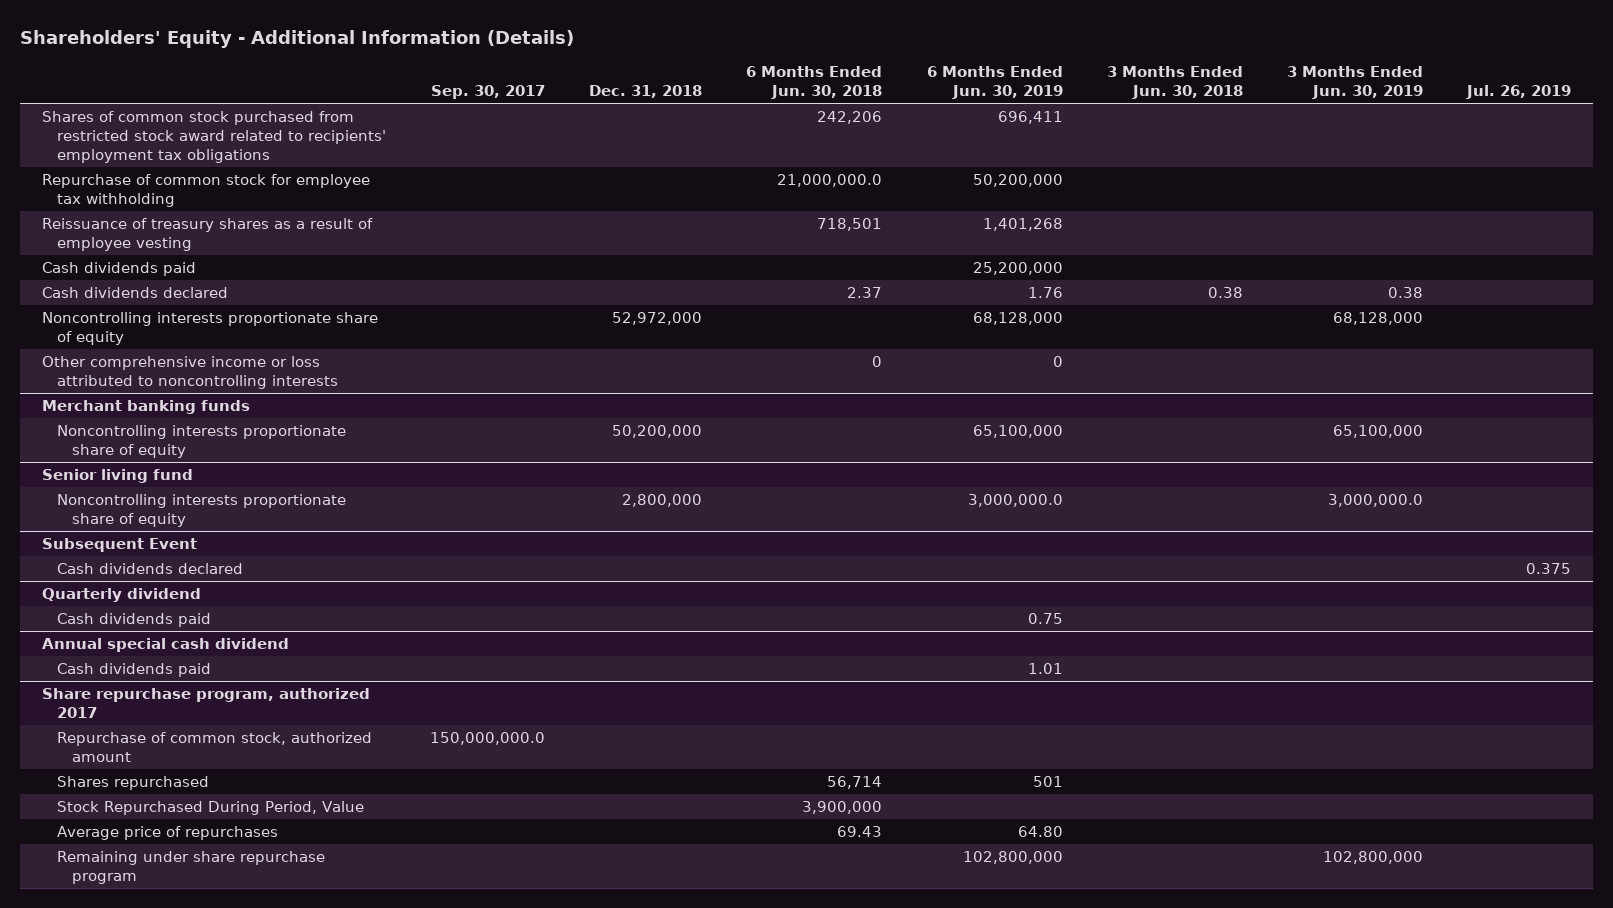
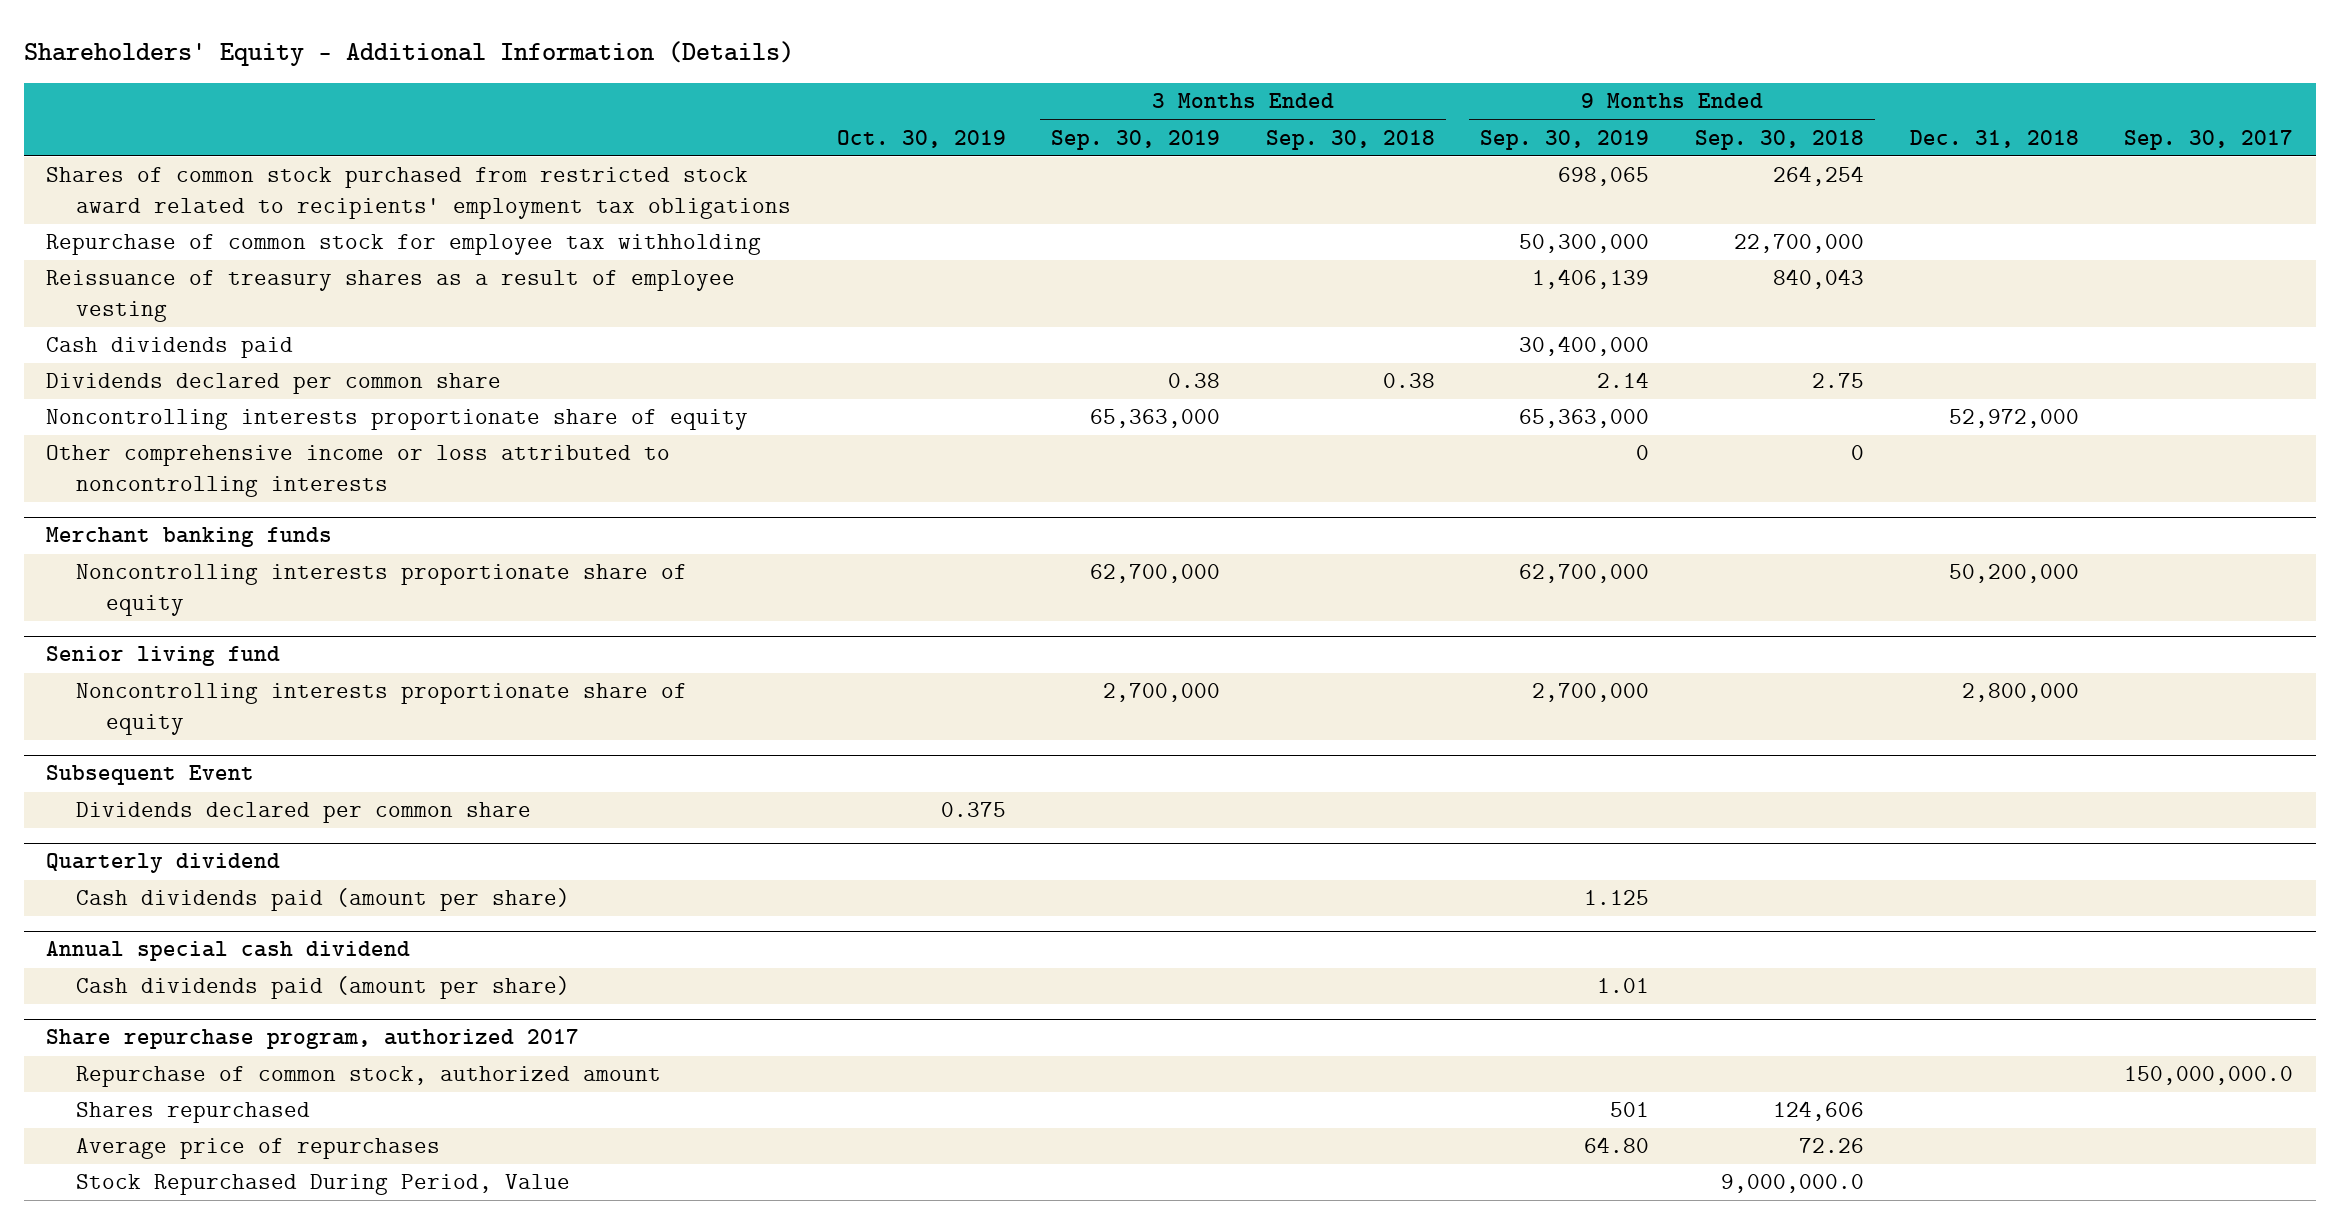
- | Sep. 30, 2017 | Dec. 31, 2018 | 6 Months Ended Jun. 30, 2018 | 6 Months Ended Jun. 30, 2019 | 3 Months Ended Jun. 30, 2018 | 3 Months Ended Jun. 30, 2019 | Jul. 26, 2019
+ | Oct. 30, 2019 | 3 Months Ended Sep. 30, 2019 | 3 Months Ended Sep. 30, 2018 | 9 Months Ended Sep. 30, 2019 | 9 Months Ended Sep. 30, 2018 | Dec. 31, 2018 | Sep. 30, 2017
- Cash dividends declared | | | 2.37 | 1.76 | 0.38 | 0.38 |
+ Dividends declared per common share | | 0.38 | 0.38 | 2.14 | 2.75 | |
@ Subsequent Event
- Cash dividends declared | | | | | | | 0.375
+ Dividends declared per common share | 0.375 | | | | | |
@ Quarterly dividend
- Cash dividends paid | | | | 0.75 | | |
+ Cash dividends paid (amount per share) | | | | 1.125 | | |
@ Annual special cash dividend
- Cash dividends paid | | | | 1.01 | | |
+ Cash dividends paid (amount per share) | | | | 1.01 | | |
@ Share repurchase program, authorized 2017
- Remaining under share repurchase program | | | | 102,800,000 | | 102,800,000 |
moved down: Stock Repurchased During Period, Value | | | | | 9,000,000.0 | |

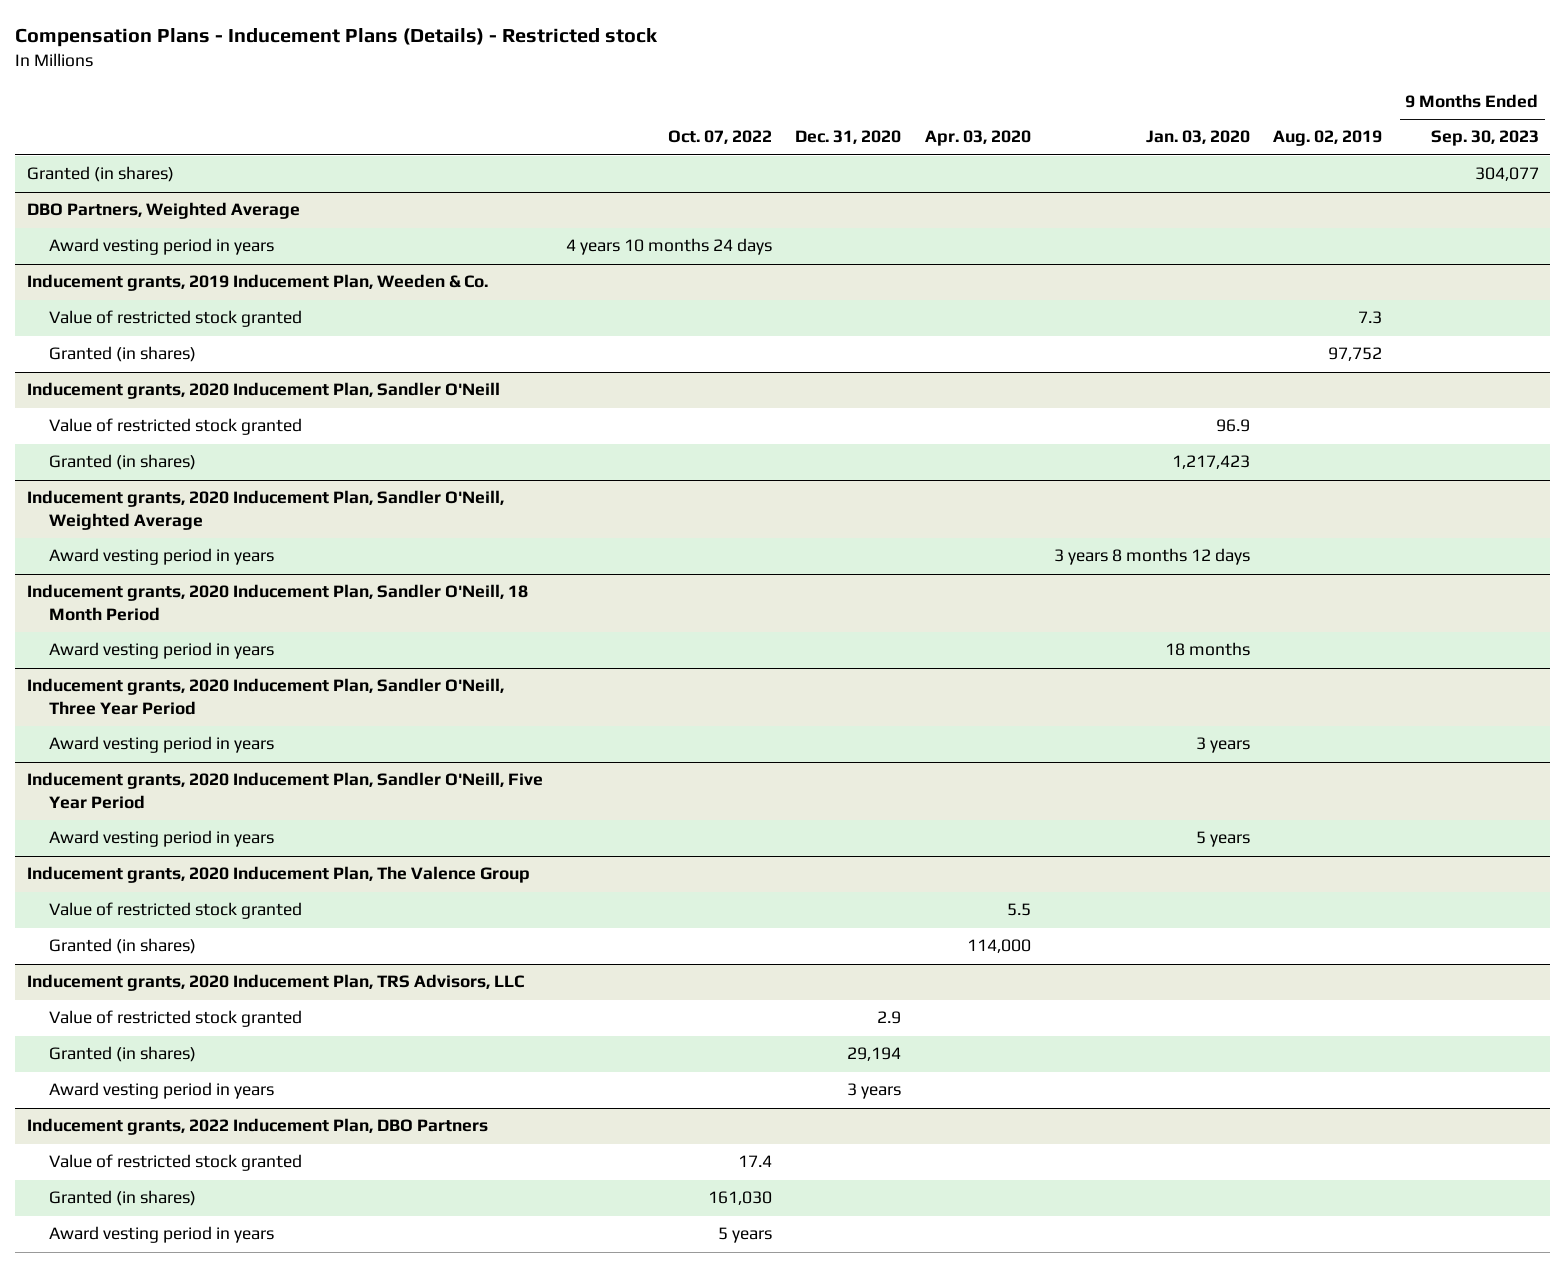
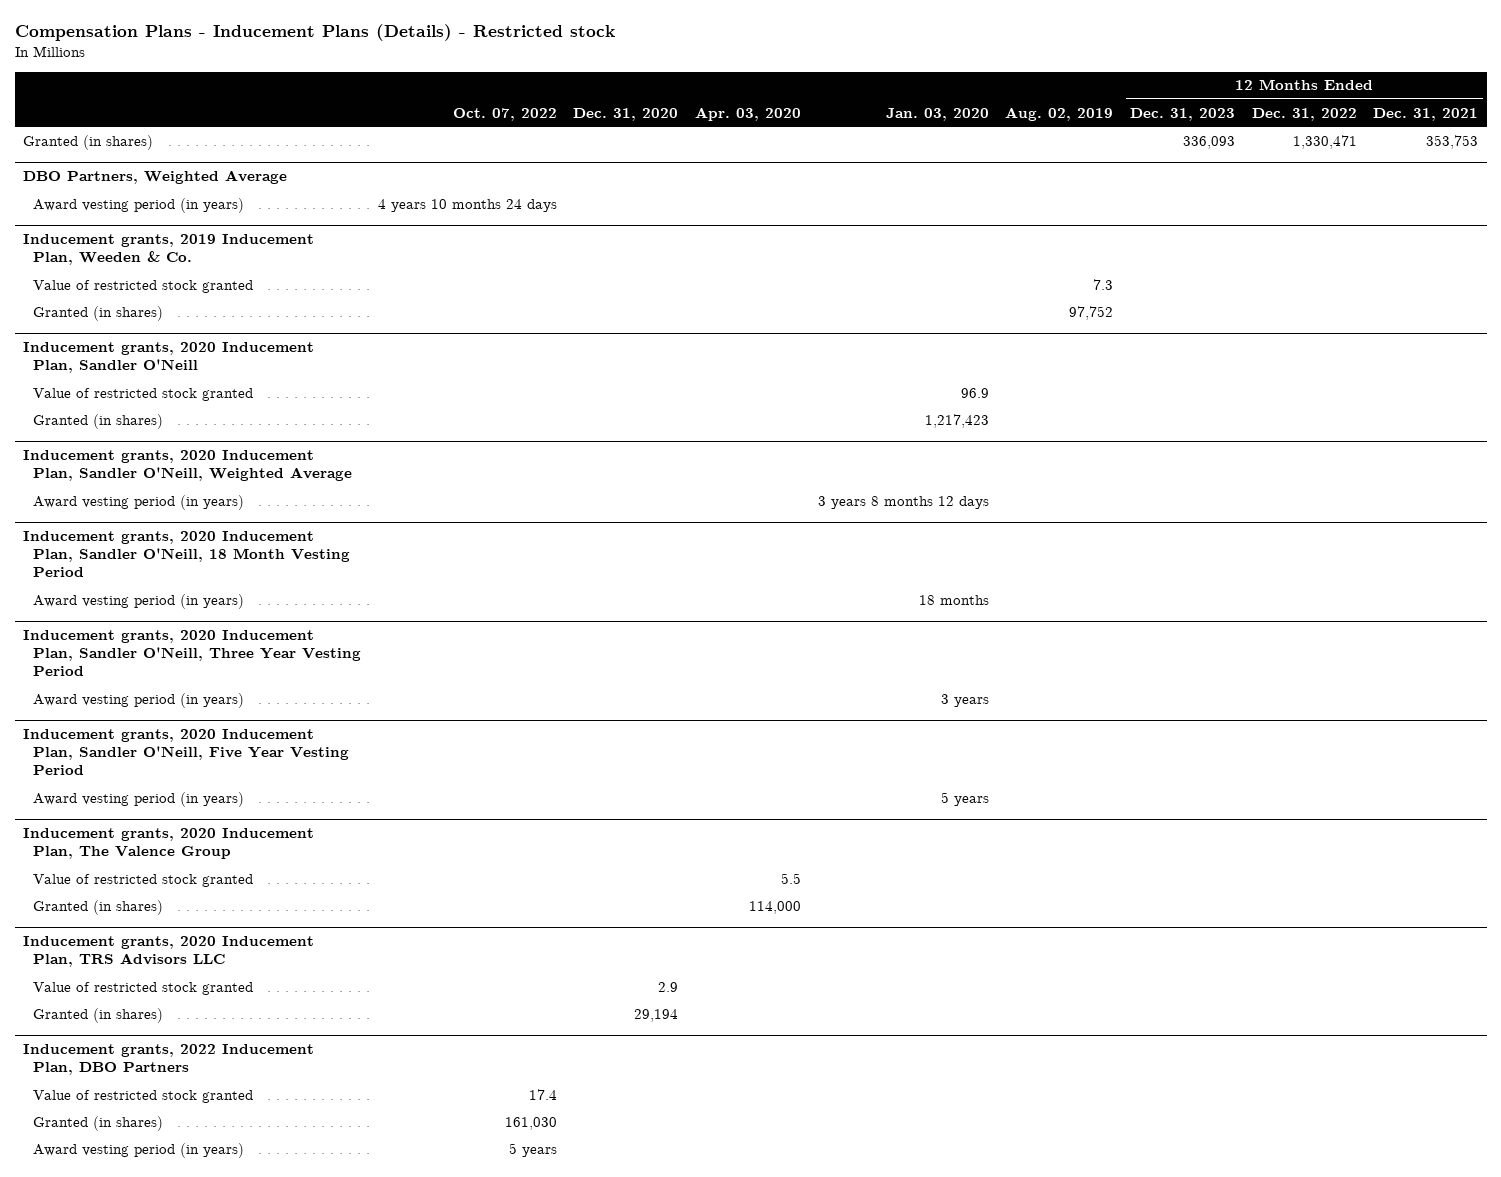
- | Oct. 07, 2022 | Dec. 31, 2020 | Apr. 03, 2020 | Jan. 03, 2020 | Aug. 02, 2019 | 9 Months Ended Sep. 30, 2023
+ | Oct. 07, 2022 | Dec. 31, 2020 | Apr. 03, 2020 | Jan. 03, 2020 | Aug. 02, 2019 | 12 Months Ended Dec. 31, 2023 | 12 Months Ended Dec. 31, 2022 | 12 Months Ended Dec. 31, 2021
@ DBO Partners, Weighted Average
- Award vesting period in years | 4 years 10 months 24 days | | | | |
+ Award vesting period (in years) | 4 years 10 months 24 days | | | | | | |
@ Inducement grants, 2020 Inducement Plan, Sandler O'Neill, Weighted Average
- Award vesting period in years | | | | 3 years 8 months 12 days | |
- Inducement grants, 2020 Inducement Plan, Sandler O'Neill, 18 Month Period
- Award vesting period in years | | | | 18 months | |
- Inducement grants, 2020 Inducement Plan, Sandler O'Neill, Three Year Period
- Award vesting period in years | | | | 3 years | |
- Inducement grants, 2020 Inducement Plan, Sandler O'Neill, Five Year Period
- Award vesting period in years | | | | 5 years | |
@ Inducement grants, 2020 Inducement Plan, Sandler O'Neill, Weighted Average
+ Award vesting period (in years) | | | | 3 years 8 months 12 days | | | |
+ Inducement grants, 2020 Inducement Plan, Sandler O'Neill, 18 Month Vesting Period
+ Award vesting period (in years) | | | | 18 months | | | |
+ Inducement grants, 2020 Inducement Plan, Sandler O'Neill, Three Year Vesting Period
+ Award vesting period (in years) | | | | 3 years | | | |
+ Inducement grants, 2020 Inducement Plan, Sandler O'Neill, Five Year Vesting Period
+ Award vesting period (in years) | | | | 5 years | | | |
- Inducement grants, 2020 Inducement Plan, TRS Advisors, LLC
+ Inducement grants, 2020 Inducement Plan, TRS Advisors LLC
- Award vesting period in years | | 3 years | | | |
@ Inducement grants, 2022 Inducement Plan, DBO Partners
- Award vesting period in years | 5 years | | | | |
+ Award vesting period (in years) | 5 years | | | | | | |

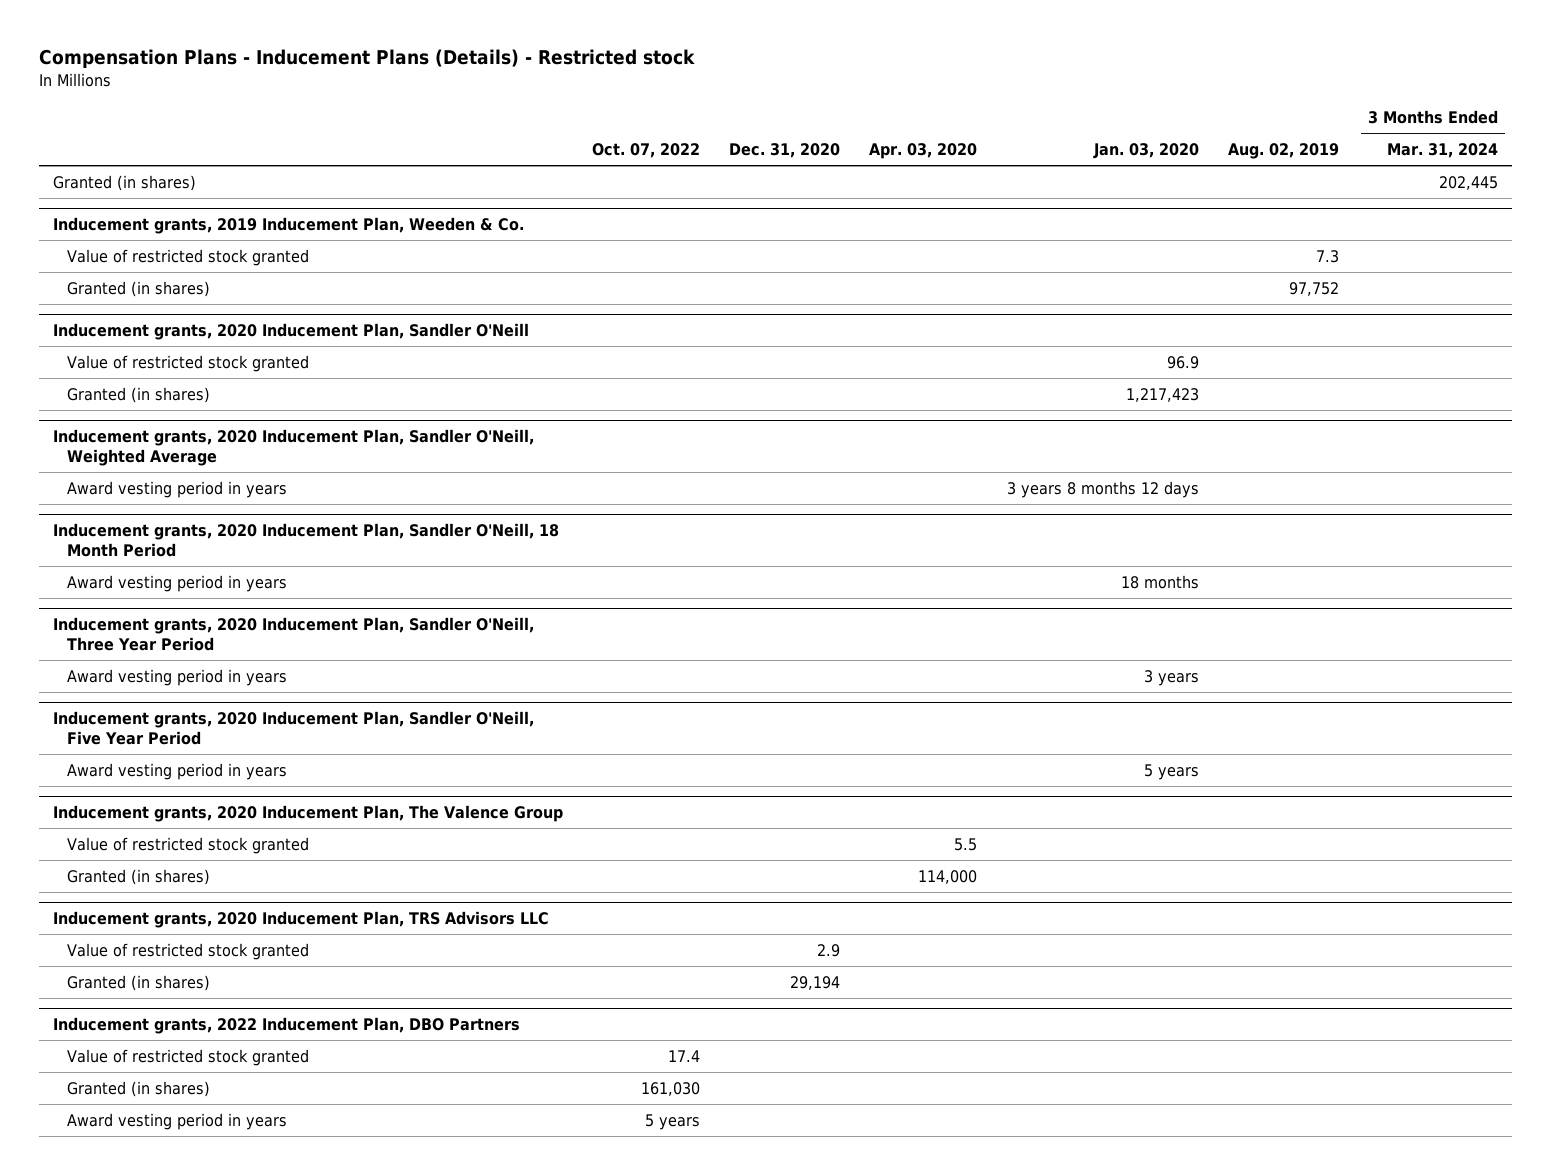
- | Oct. 07, 2022 | Dec. 31, 2020 | Apr. 03, 2020 | Jan. 03, 2020 | Aug. 02, 2019 | 12 Months Ended Dec. 31, 2023 | 12 Months Ended Dec. 31, 2022 | 12 Months Ended Dec. 31, 2021
+ | Oct. 07, 2022 | Dec. 31, 2020 | Apr. 03, 2020 | Jan. 03, 2020 | Aug. 02, 2019 | 3 Months Ended Mar. 31, 2024
- DBO Partners, Weighted Average
- Award vesting period (in years) | 4 years 10 months 24 days | | | | | | |
@ Inducement grants, 2020 Inducement Plan, Sandler O'Neill, Weighted Average
- Award vesting period (in years) | | | | 3 years 8 months 12 days | | | |
- Inducement grants, 2020 Inducement Plan, Sandler O'Neill, 18 Month Vesting Period
- Award vesting period (in years) | | | | 18 months | | | |
- Inducement grants, 2020 Inducement Plan, Sandler O'Neill, Three Year Vesting Period
- Award vesting period (in years) | | | | 3 years | | | |
- Inducement grants, 2020 Inducement Plan, Sandler O'Neill, Five Year Vesting Period
- Award vesting period (in years) | | | | 5 years | | | |
@ Inducement grants, 2020 Inducement Plan, Sandler O'Neill, Weighted Average
+ Award vesting period in years | | | | 3 years 8 months 12 days | |
+ Inducement grants, 2020 Inducement Plan, Sandler O'Neill, 18 Month Period
+ Award vesting period in years | | | | 18 months | |
+ Inducement grants, 2020 Inducement Plan, Sandler O'Neill, Three Year Period
+ Award vesting period in years | | | | 3 years | |
+ Inducement grants, 2020 Inducement Plan, Sandler O'Neill, Five Year Period
+ Award vesting period in years | | | | 5 years | |
@ Inducement grants, 2022 Inducement Plan, DBO Partners
- Award vesting period (in years) | 5 years | | | | | | |
+ Award vesting period in years | 5 years | | | | |

